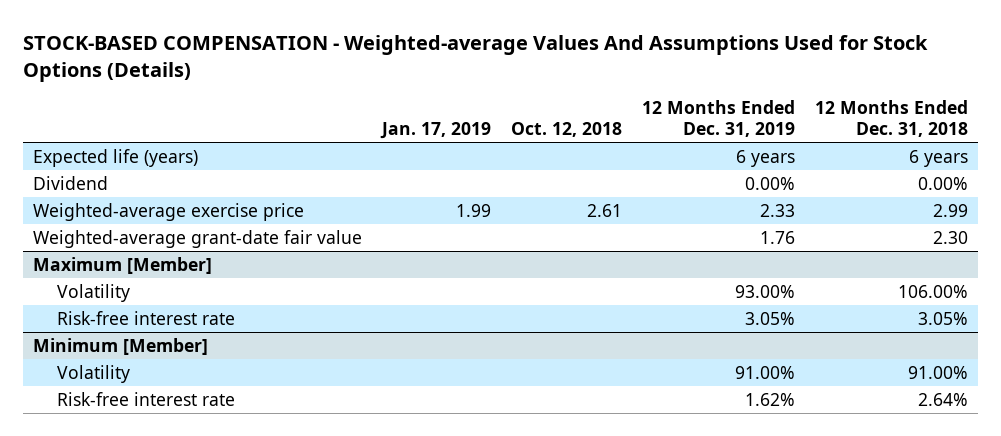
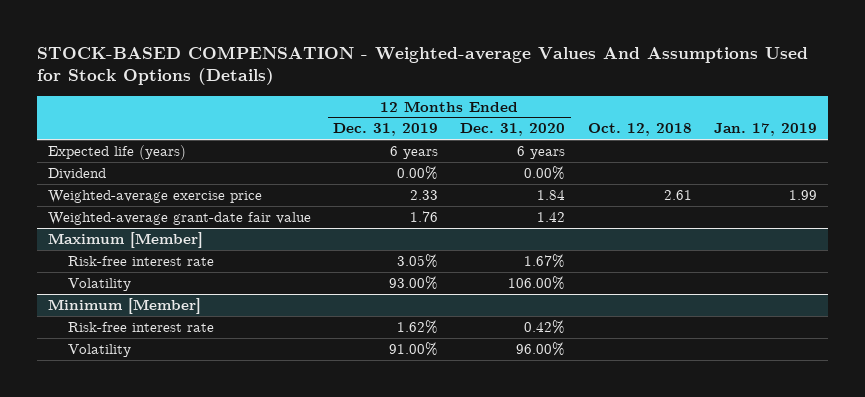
- | Jan. 17, 2019 | Oct. 12, 2018 | 12 Months Ended Dec. 31, 2019 | 12 Months Ended Dec. 31, 2018
+ | 12 Months Ended Dec. 31, 2019 | 12 Months Ended Dec. 31, 2020 | Oct. 12, 2018 | Jan. 17, 2019
@ Maximum [Member]
moved down: Volatility | 93.00% | 106.00% | |
@ Minimum [Member]
moved down: Volatility | 91.00% | 96.00% | |

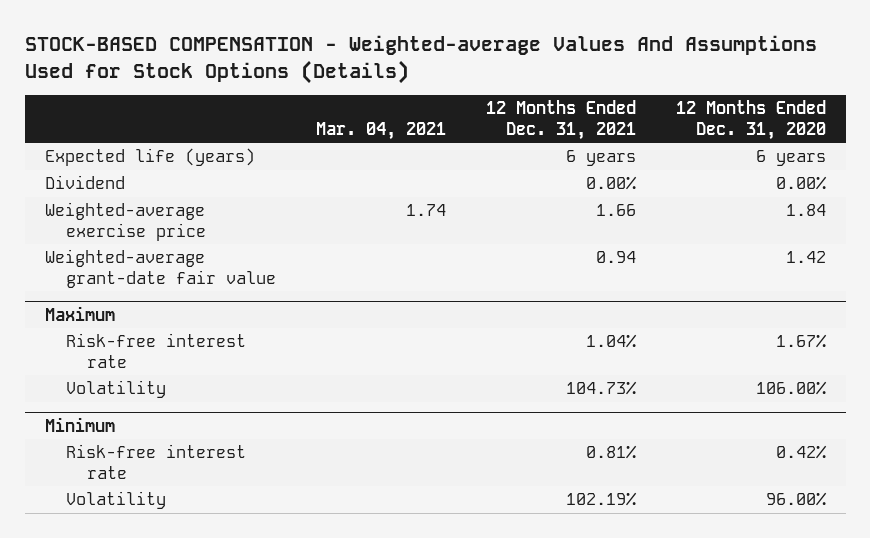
- | 12 Months Ended Dec. 31, 2019 | 12 Months Ended Dec. 31, 2020 | Oct. 12, 2018 | Jan. 17, 2019
+ | Mar. 04, 2021 | 12 Months Ended Dec. 31, 2021 | 12 Months Ended Dec. 31, 2020
- Maximum [Member]
+ Maximum
- Minimum [Member]
+ Minimum

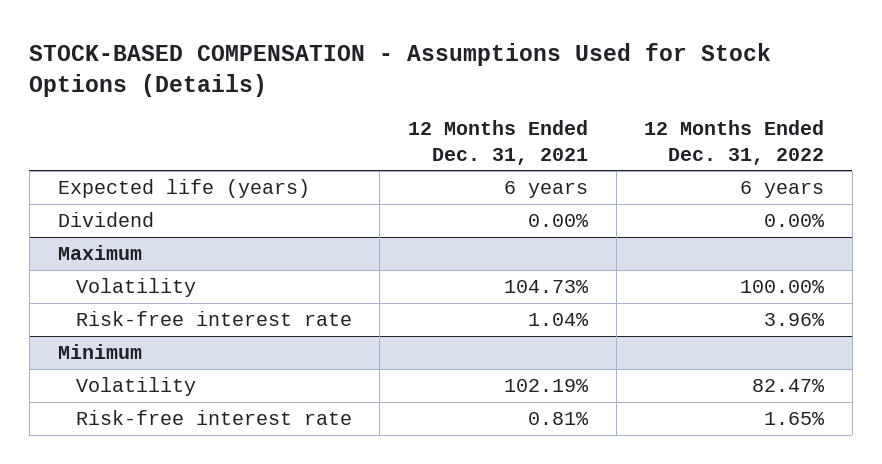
- STOCK-BASED COMPENSATION - Weighted-average Values And Assumptions Used for Stock Options (Details)
+ STOCK-BASED COMPENSATION - Assumptions Used for Stock Options (Details)
- | Mar. 04, 2021 | 12 Months Ended Dec. 31, 2021 | 12 Months Ended Dec. 31, 2020
+ | 12 Months Ended Dec. 31, 2021 | 12 Months Ended Dec. 31, 2022
- Weighted-average exercise price | 1.74 | 1.66 | 1.84
- Weighted-average grant-date fair value | | 0.94 | 1.42
@ Maximum
moved down: Risk-free interest rate | 1.04% | 3.96%
@ Minimum
moved down: Risk-free interest rate | 0.81% | 1.65%

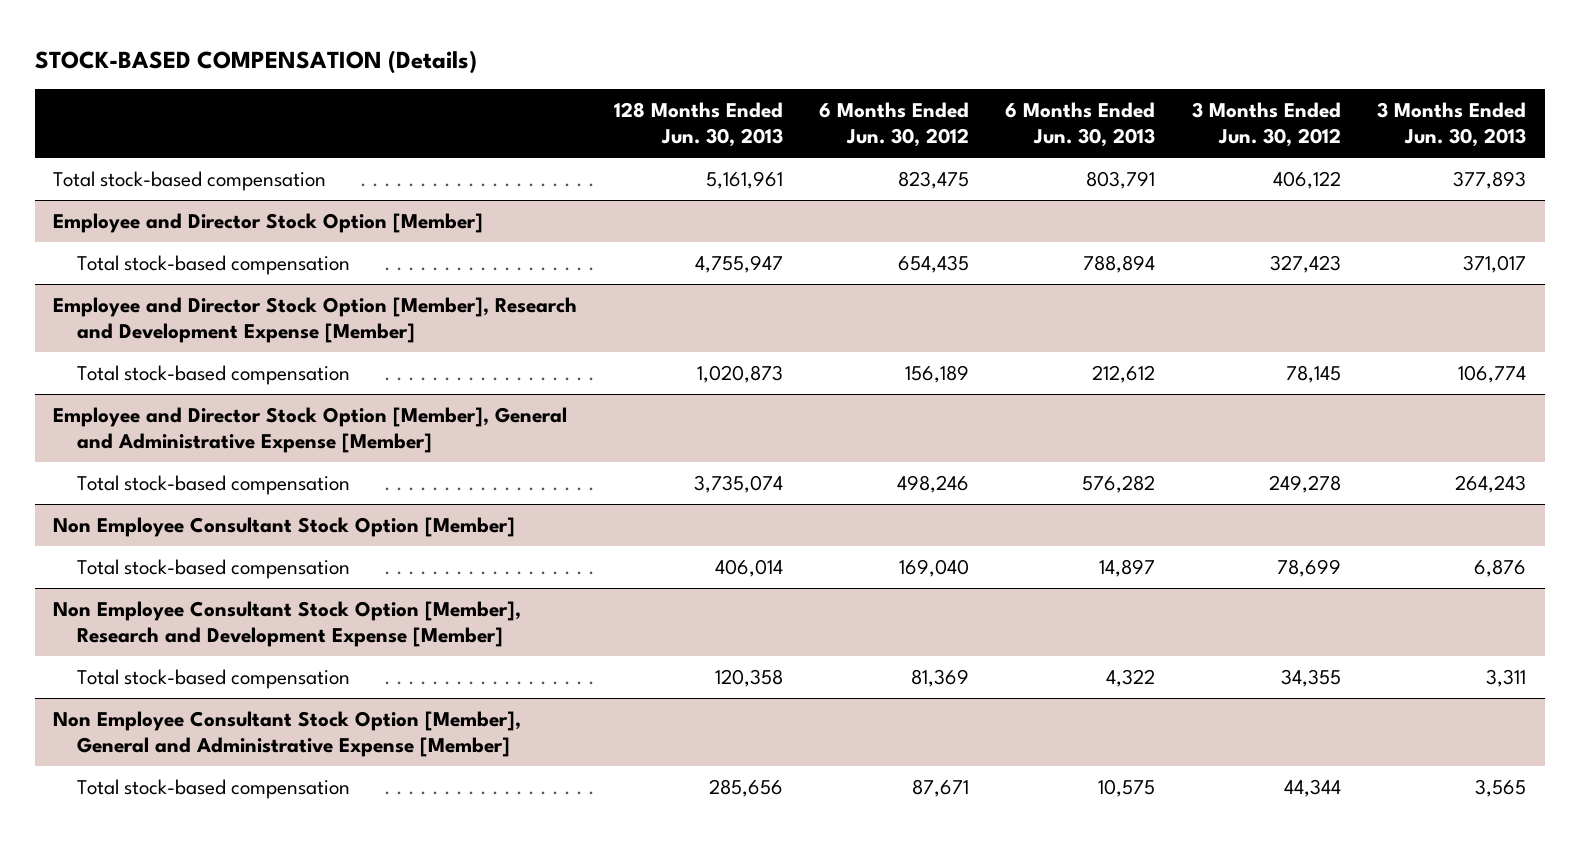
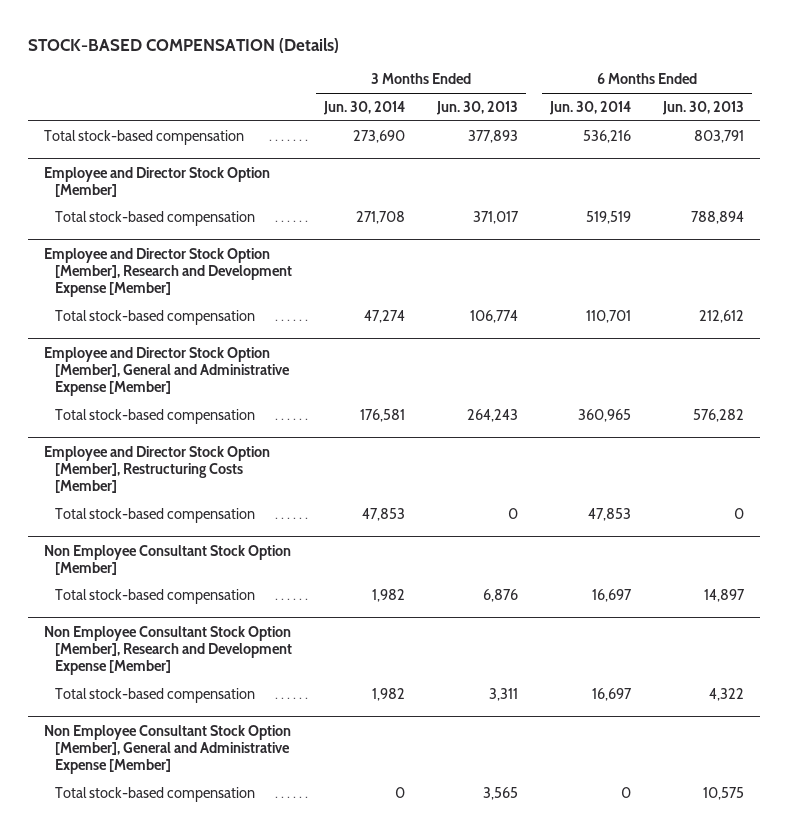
- | 128 Months Ended Jun. 30, 2013 | 6 Months Ended Jun. 30, 2012 | 6 Months Ended Jun. 30, 2013 | 3 Months Ended Jun. 30, 2012 | 3 Months Ended Jun. 30, 2013
+ | 3 Months Ended Jun. 30, 2014 | 3 Months Ended Jun. 30, 2013 | 6 Months Ended Jun. 30, 2014 | 6 Months Ended Jun. 30, 2013
+ Employee and Director Stock Option [Member], Restructuring Costs [Member]
+ Total stock-based compensation | 47,853 | 0 | 47,853 | 0

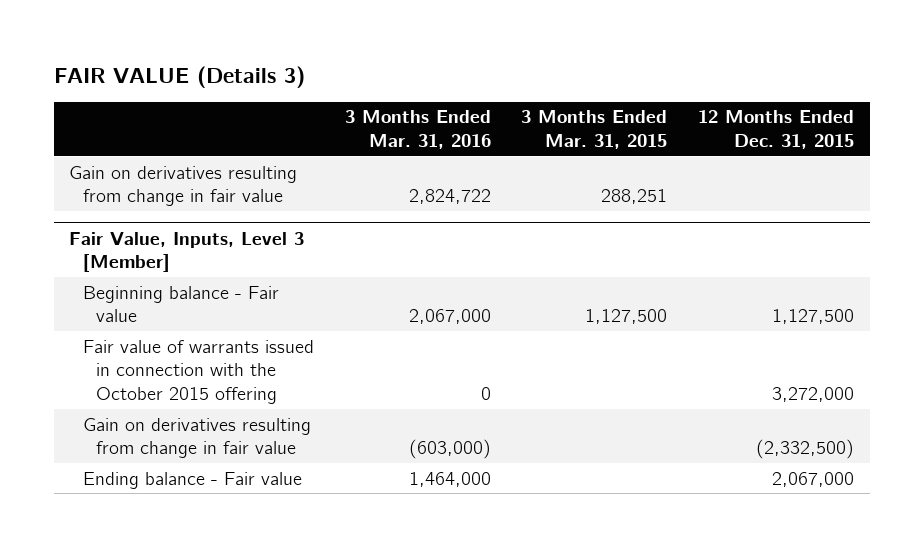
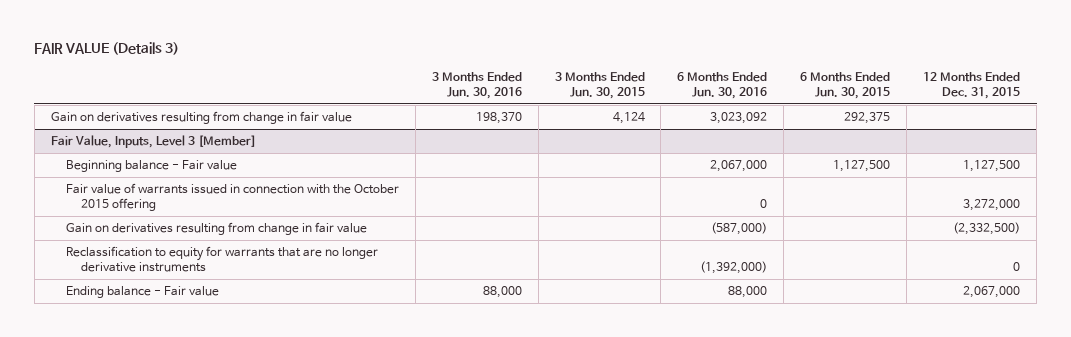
- | 3 Months Ended Mar. 31, 2016 | 3 Months Ended Mar. 31, 2015 | 12 Months Ended Dec. 31, 2015
+ | 3 Months Ended Jun. 30, 2016 | 3 Months Ended Jun. 30, 2015 | 6 Months Ended Jun. 30, 2016 | 6 Months Ended Jun. 30, 2015 | 12 Months Ended Dec. 31, 2015
@ Fair Value, Inputs, Level 3 [Member]
+ Reclassification to equity for warrants that are no longer derivative instruments | | | (1,392,000) | | 0

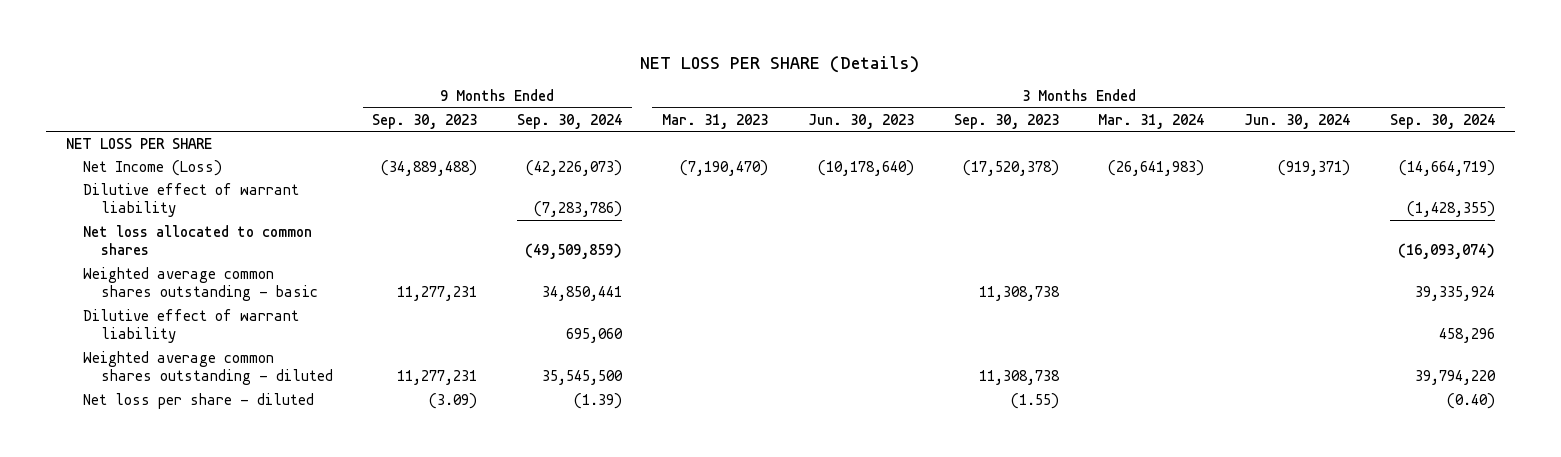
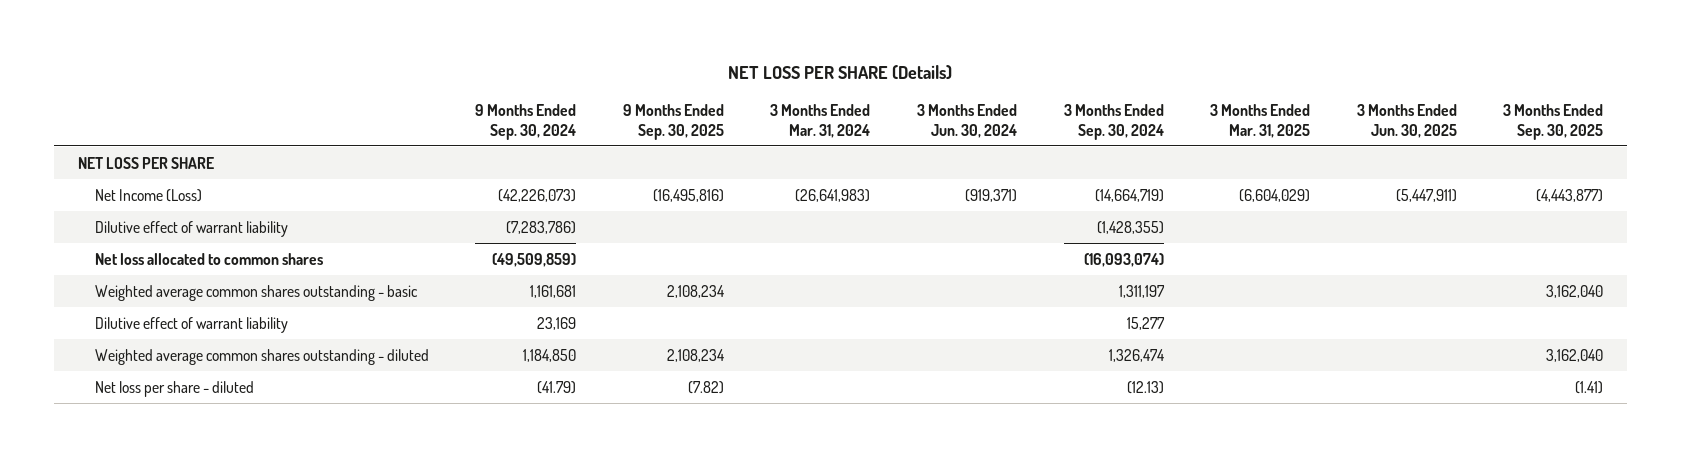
- | 9 Months Ended Sep. 30, 2023 | 9 Months Ended Sep. 30, 2024 | 3 Months Ended Mar. 31, 2023 | 3 Months Ended Jun. 30, 2023 | 3 Months Ended Sep. 30, 2023 | 3 Months Ended Mar. 31, 2024 | 3 Months Ended Jun. 30, 2024 | 3 Months Ended Sep. 30, 2024
+ | 9 Months Ended Sep. 30, 2024 | 9 Months Ended Sep. 30, 2025 | 3 Months Ended Mar. 31, 2024 | 3 Months Ended Jun. 30, 2024 | 3 Months Ended Sep. 30, 2024 | 3 Months Ended Mar. 31, 2025 | 3 Months Ended Jun. 30, 2025 | 3 Months Ended Sep. 30, 2025
- Weighted average common shares outstanding - basic | 11,277,231 | 34,850,441 | | | 11,308,738 | | | 39,335,924
- Dilutive effect of warrant liability | | 695,060 | | | | | | 458,296
- Weighted average common shares outstanding - diluted | 11,277,231 | 35,545,500 | | | 11,308,738 | | | 39,794,220
- Net loss per share - diluted | (3.09) | (1.39) | | | (1.55) | | | (0.40)
+ Weighted average common shares outstanding - basic | 1,161,681 | 2,108,234 | | | 1,311,197 | | | 3,162,040
+ Dilutive effect of warrant liability | 23,169 | | | | 15,277 | | |
+ Weighted average common shares outstanding - diluted | 1,184,850 | 2,108,234 | | | 1,326,474 | | | 3,162,040
+ Net loss per share - diluted | (41.79) | (7.82) | | | (12.13) | | | (1.41)

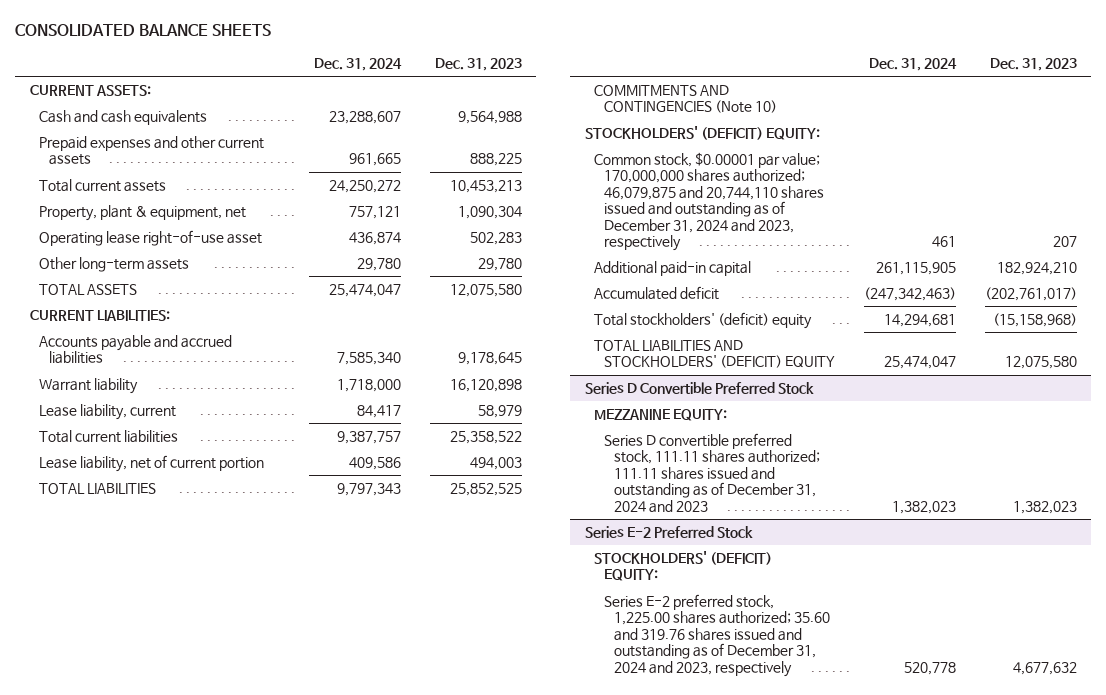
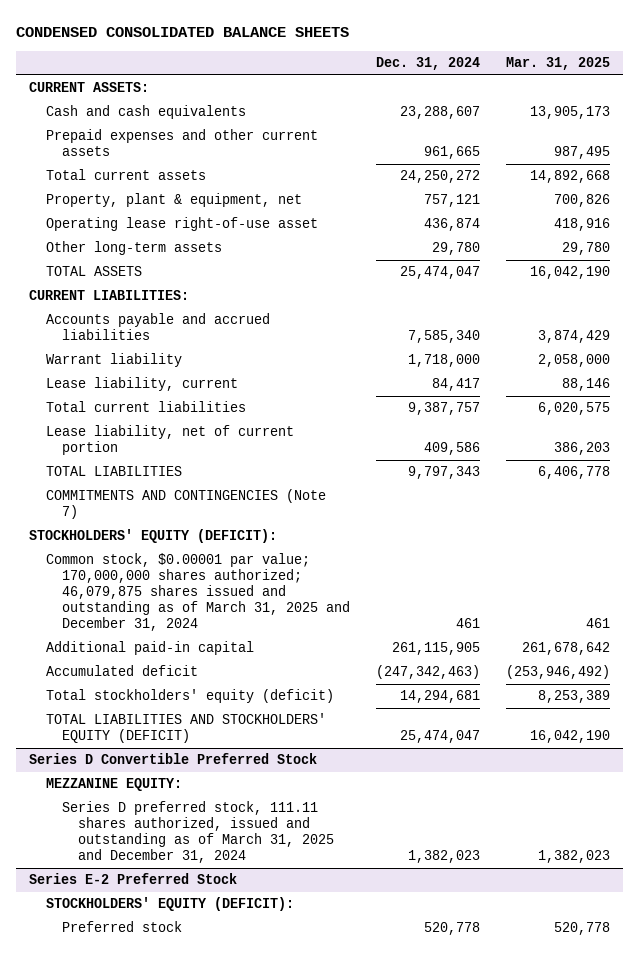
- CONSOLIDATED BALANCE SHEETS
+ CONDENSED CONSOLIDATED BALANCE SHEETS
- | Dec. 31, 2024 | Dec. 31, 2023
+ | Dec. 31, 2024 | Mar. 31, 2025
- COMMITMENTS AND CONTINGENCIES (Note 10)
- STOCKHOLDERS' (DEFICIT) EQUITY:
- Common stock, $0.00001 par value; 170,000,000 shares authorized; 46,079,875 and 20,744,110 shares issued and outstanding as of December 31, 2024 and 2023, respectively | 461 | 207
+ COMMITMENTS AND CONTINGENCIES (Note 7)
+ STOCKHOLDERS' EQUITY (DEFICIT):
+ Common stock, $0.00001 par value; 170,000,000 shares authorized; 46,079,875 shares issued and outstanding as of March 31, 2025 and December 31, 2024 | 461 | 461
- Total stockholders' (deficit) equity | 14,294,681 | (15,158,968)
- TOTAL LIABILITIES AND STOCKHOLDERS' (DEFICIT) EQUITY | 25,474,047 | 12,075,580
+ Total stockholders' equity (deficit) | 14,294,681 | 8,253,389
+ TOTAL LIABILITIES AND STOCKHOLDERS' EQUITY (DEFICIT) | 25,474,047 | 16,042,190
@ Series D Convertible Preferred Stock
- Series D convertible preferred stock, 111.11 shares authorized; 111.11 shares issued and outstanding as of December 31, 2024 and 2023 | 1,382,023 | 1,382,023
+ Series D preferred stock, 111.11 shares authorized, issued and outstanding as of March 31, 2025 and December 31, 2024 | 1,382,023 | 1,382,023
@ Series E-2 Preferred Stock
- STOCKHOLDERS' (DEFICIT) EQUITY:
- Series E-2 preferred stock, 1,225.00 shares authorized; 35.60 and 319.76 shares issued and outstanding as of December 31, 2024 and 2023, respectively | 520,778 | 4,677,632
+ STOCKHOLDERS' EQUITY (DEFICIT):
+ Preferred stock | 520,778 | 520,778

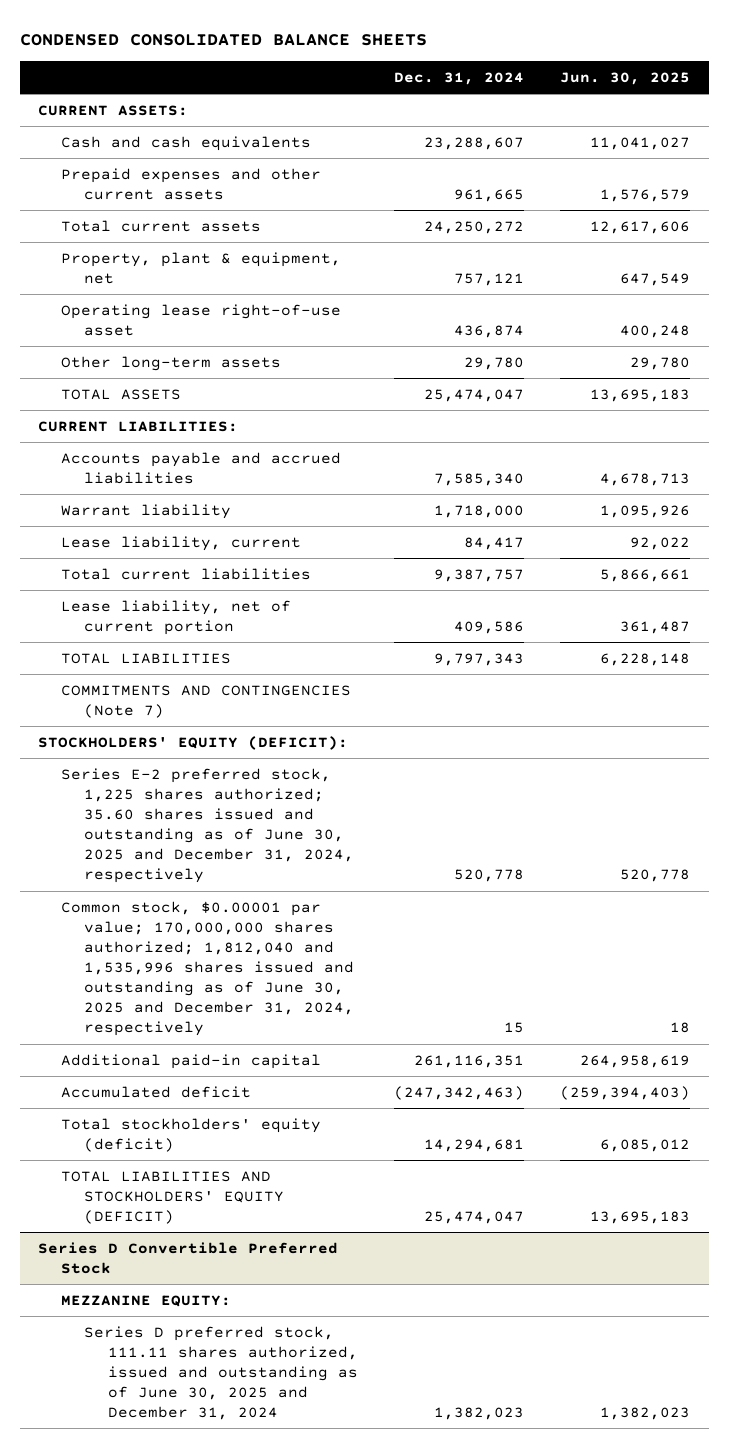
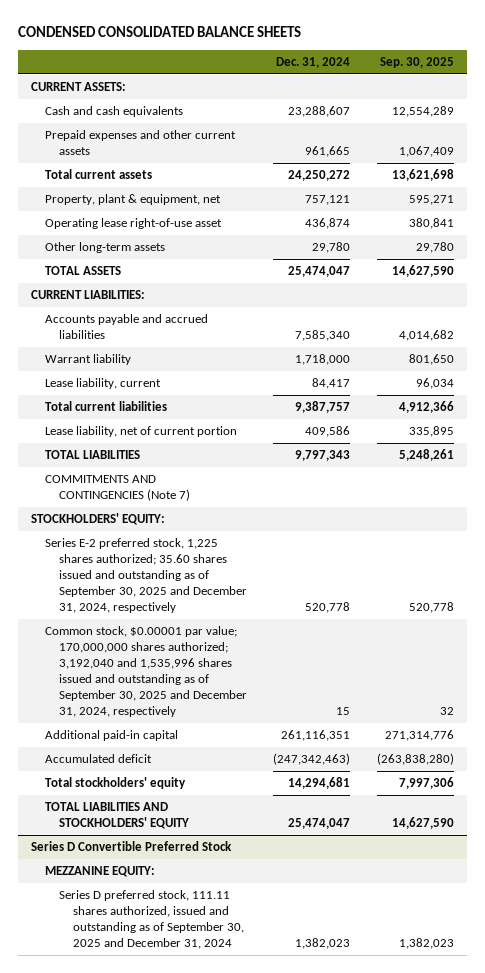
- | Dec. 31, 2024 | Jun. 30, 2025
+ | Dec. 31, 2024 | Sep. 30, 2025
- STOCKHOLDERS' EQUITY (DEFICIT):
- Series E-2 preferred stock, 1,225 shares authorized; 35.60 shares issued and outstanding as of June 30, 2025 and December 31, 2024, respectively | 520,778 | 520,778
- Common stock, $0.00001 par value; 170,000,000 shares authorized; 1,812,040 and 1,535,996 shares issued and outstanding as of June 30, 2025 and December 31, 2024, respectively | 15 | 18
+ STOCKHOLDERS' EQUITY:
+ Series E-2 preferred stock, 1,225 shares authorized; 35.60 shares issued and outstanding as of September 30, 2025 and December 31, 2024, respectively | 520,778 | 520,778
+ Common stock, $0.00001 par value; 170,000,000 shares authorized; 3,192,040 and 1,535,996 shares issued and outstanding as of September 30, 2025 and December 31, 2024, respectively | 15 | 32
- Total stockholders' equity (deficit) | 14,294,681 | 6,085,012
- TOTAL LIABILITIES AND STOCKHOLDERS' EQUITY (DEFICIT) | 25,474,047 | 13,695,183
+ Total stockholders' equity | 14,294,681 | 7,997,306
+ TOTAL LIABILITIES AND STOCKHOLDERS' EQUITY | 25,474,047 | 14,627,590
@ Series D Convertible Preferred Stock
- Series D preferred stock, 111.11 shares authorized, issued and outstanding as of June 30, 2025 and December 31, 2024 | 1,382,023 | 1,382,023
+ Series D preferred stock, 111.11 shares authorized, issued and outstanding as of September 30, 2025 and December 31, 2024 | 1,382,023 | 1,382,023

